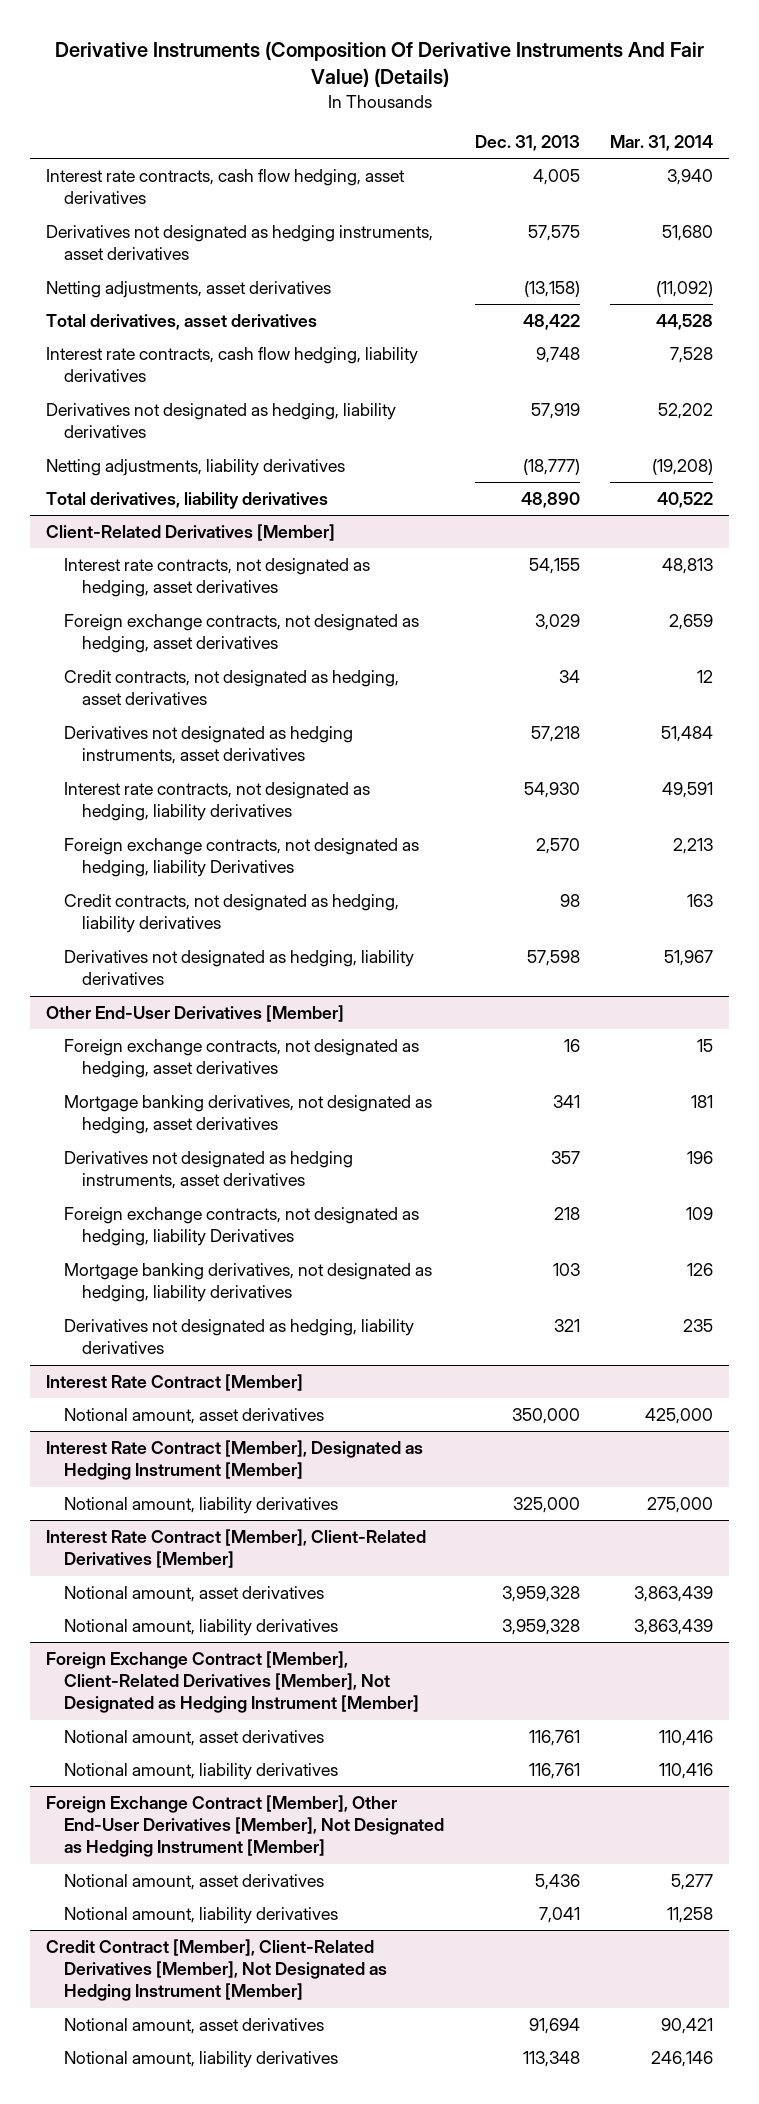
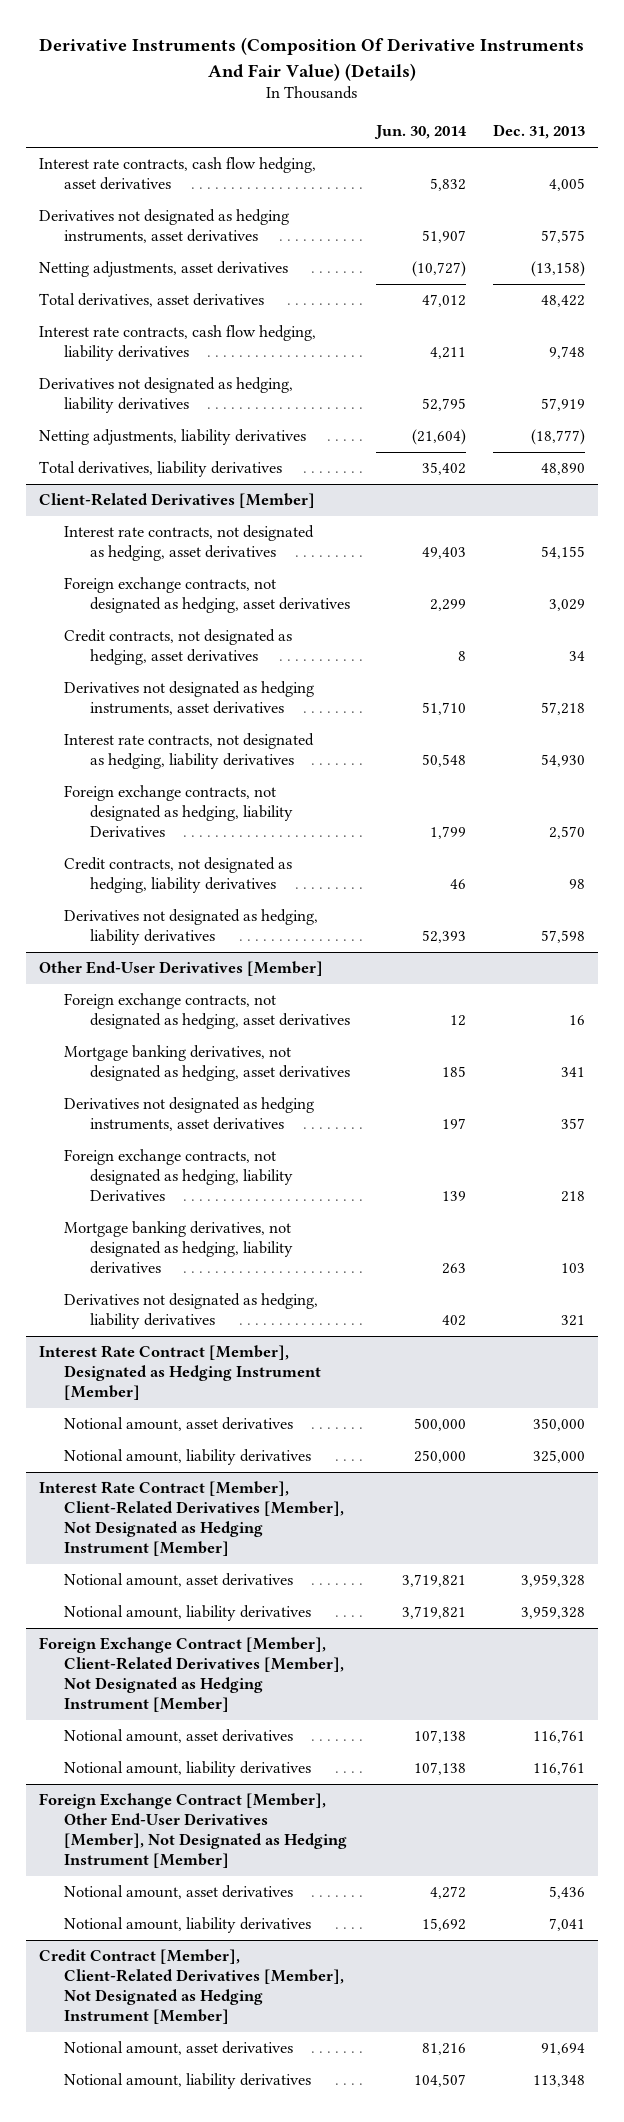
- | Dec. 31, 2013 | Mar. 31, 2014
+ | Jun. 30, 2014 | Dec. 31, 2013
- Interest Rate Contract [Member]
- Notional amount, asset derivatives | 350,000 | 425,000
@ Interest Rate Contract [Member], Designated as Hedging Instrument [Member]
+ Notional amount, asset derivatives | 500,000 | 350,000
- Interest Rate Contract [Member], Client-Related Derivatives [Member]
+ Interest Rate Contract [Member], Client-Related Derivatives [Member], Not Designated as Hedging Instrument [Member]

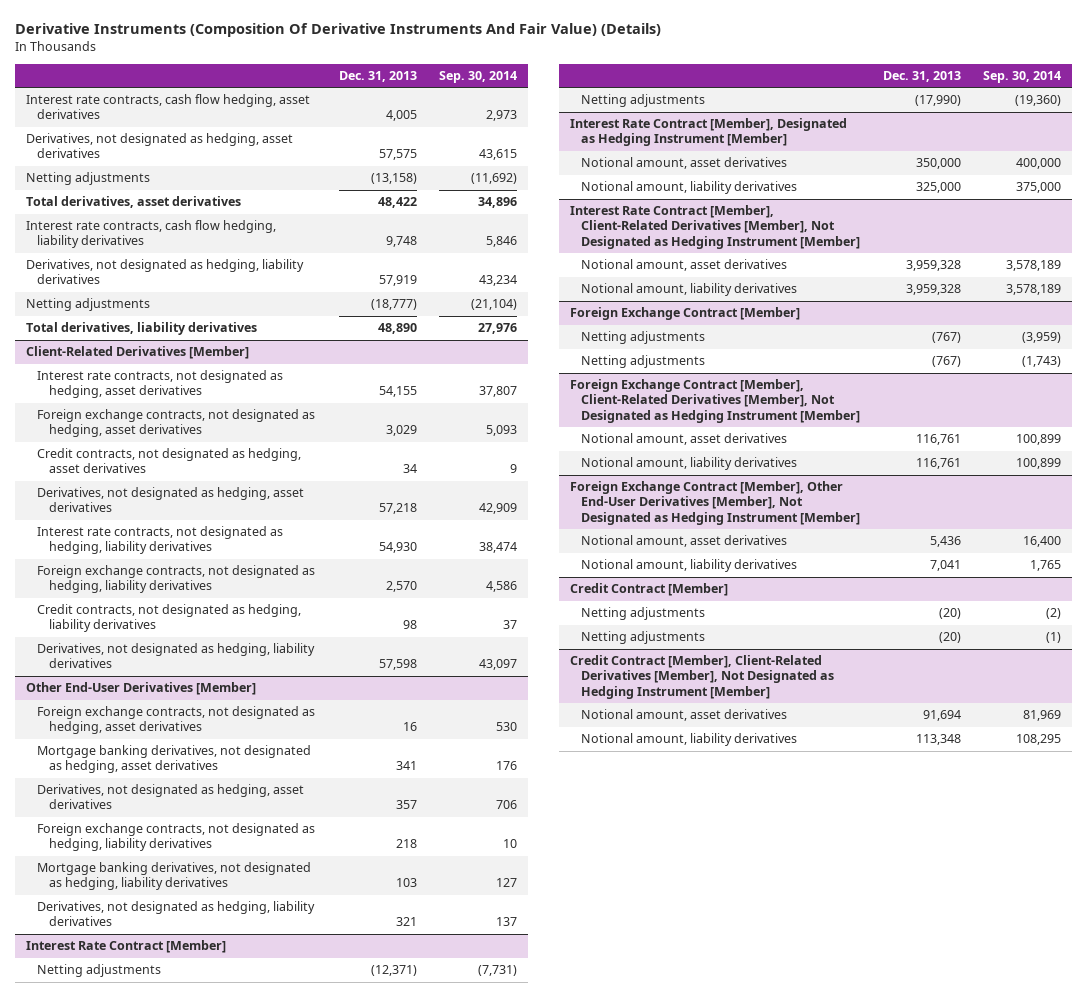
- | Jun. 30, 2014 | Dec. 31, 2013
+ | Dec. 31, 2013 | Sep. 30, 2014
- Derivatives not designated as hedging instruments, asset derivatives | 51,907 | 57,575
- Netting adjustments, asset derivatives | (10,727) | (13,158)
+ Derivatives, not designated as hedging, asset derivatives | 57,575 | 43,615
+ Netting adjustments | (13,158) | (11,692)
- Derivatives not designated as hedging, liability derivatives | 52,795 | 57,919
- Netting adjustments, liability derivatives | (21,604) | (18,777)
+ Derivatives, not designated as hedging, liability derivatives | 57,919 | 43,234
+ Netting adjustments | (18,777) | (21,104)
@ Client-Related Derivatives [Member]
- Derivatives not designated as hedging instruments, asset derivatives | 51,710 | 57,218
+ Derivatives, not designated as hedging, asset derivatives | 57,218 | 42,909
- Foreign exchange contracts, not designated as hedging, liability Derivatives | 1,799 | 2,570
+ Foreign exchange contracts, not designated as hedging, liability derivatives | 2,570 | 4,586
- Derivatives not designated as hedging, liability derivatives | 52,393 | 57,598
+ Derivatives, not designated as hedging, liability derivatives | 57,598 | 43,097
@ Other End-User Derivatives [Member]
- Derivatives not designated as hedging instruments, asset derivatives | 197 | 357
- Foreign exchange contracts, not designated as hedging, liability Derivatives | 139 | 218
+ Derivatives, not designated as hedging, asset derivatives | 357 | 706
+ Foreign exchange contracts, not designated as hedging, liability derivatives | 218 | 10
- Derivatives not designated as hedging, liability derivatives | 402 | 321
+ Derivatives, not designated as hedging, liability derivatives | 321 | 137
+ Interest Rate Contract [Member]
+ Netting adjustments | (12,371) | (7,731)
+ Netting adjustments | (17,990) | (19,360)
+ Foreign Exchange Contract [Member]
+ Netting adjustments | (767) | (3,959)
+ Netting adjustments | (767) | (1,743)
+ Credit Contract [Member]
+ Netting adjustments | (20) | (2)
+ Netting adjustments | (20) | (1)

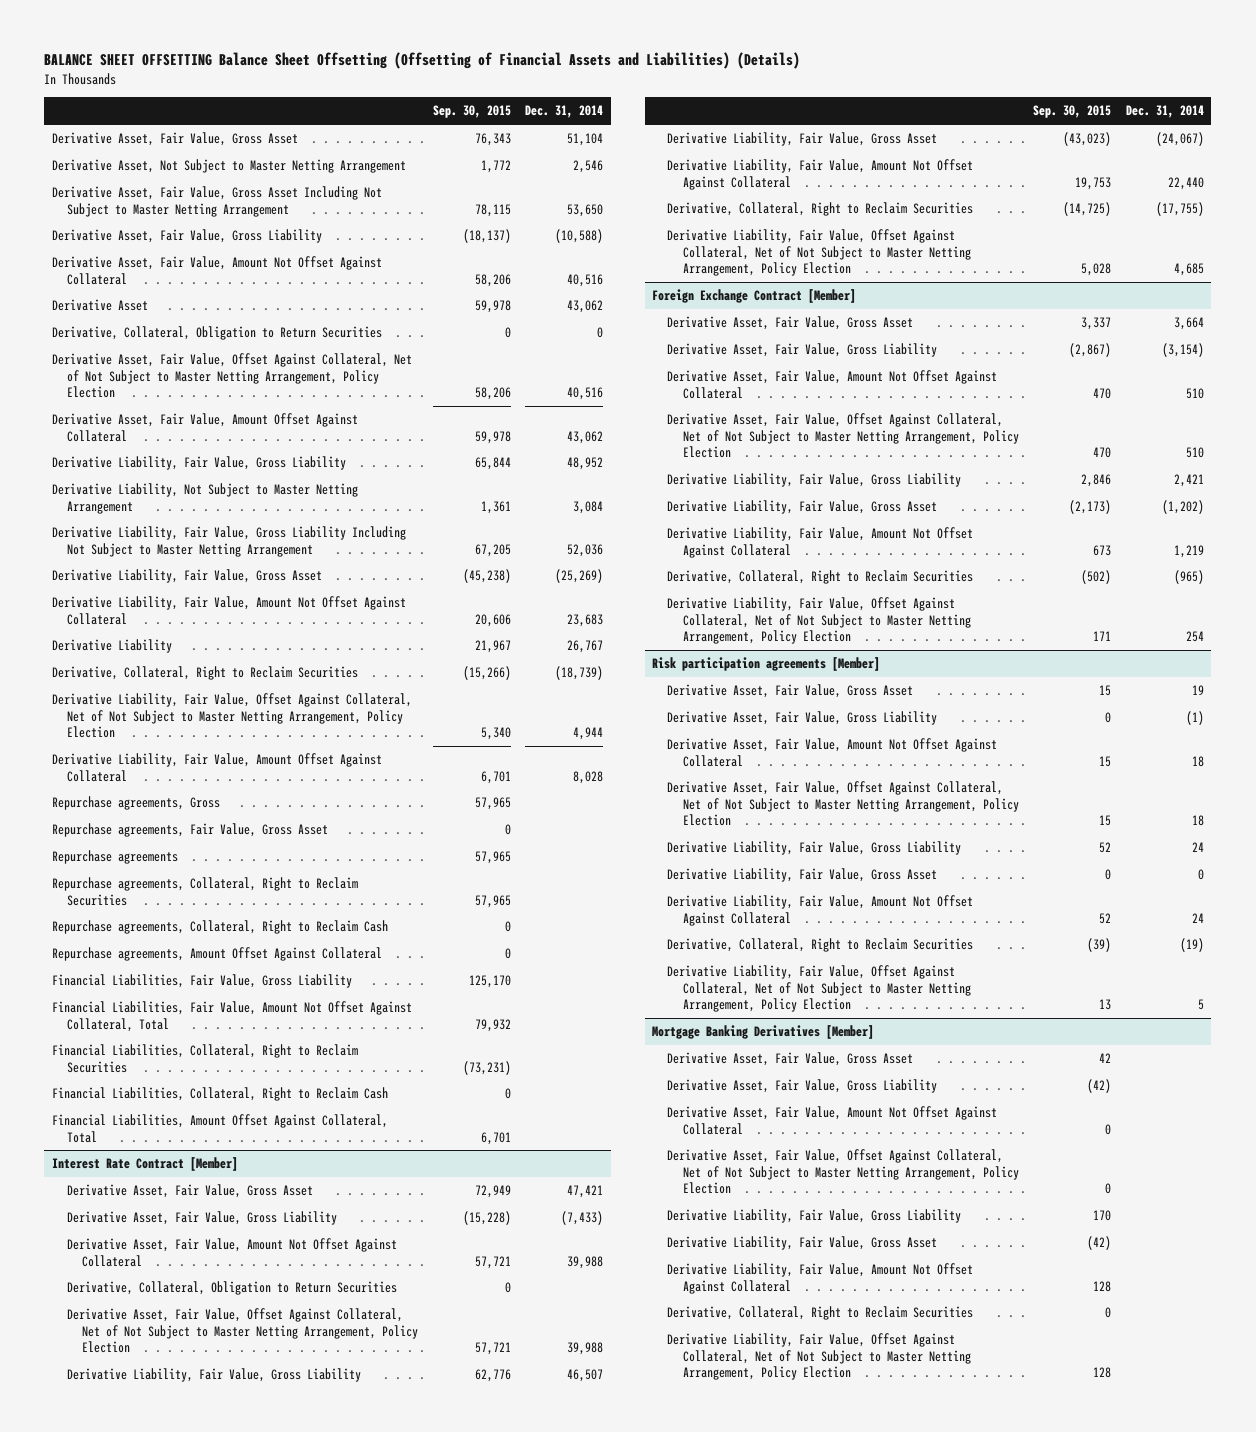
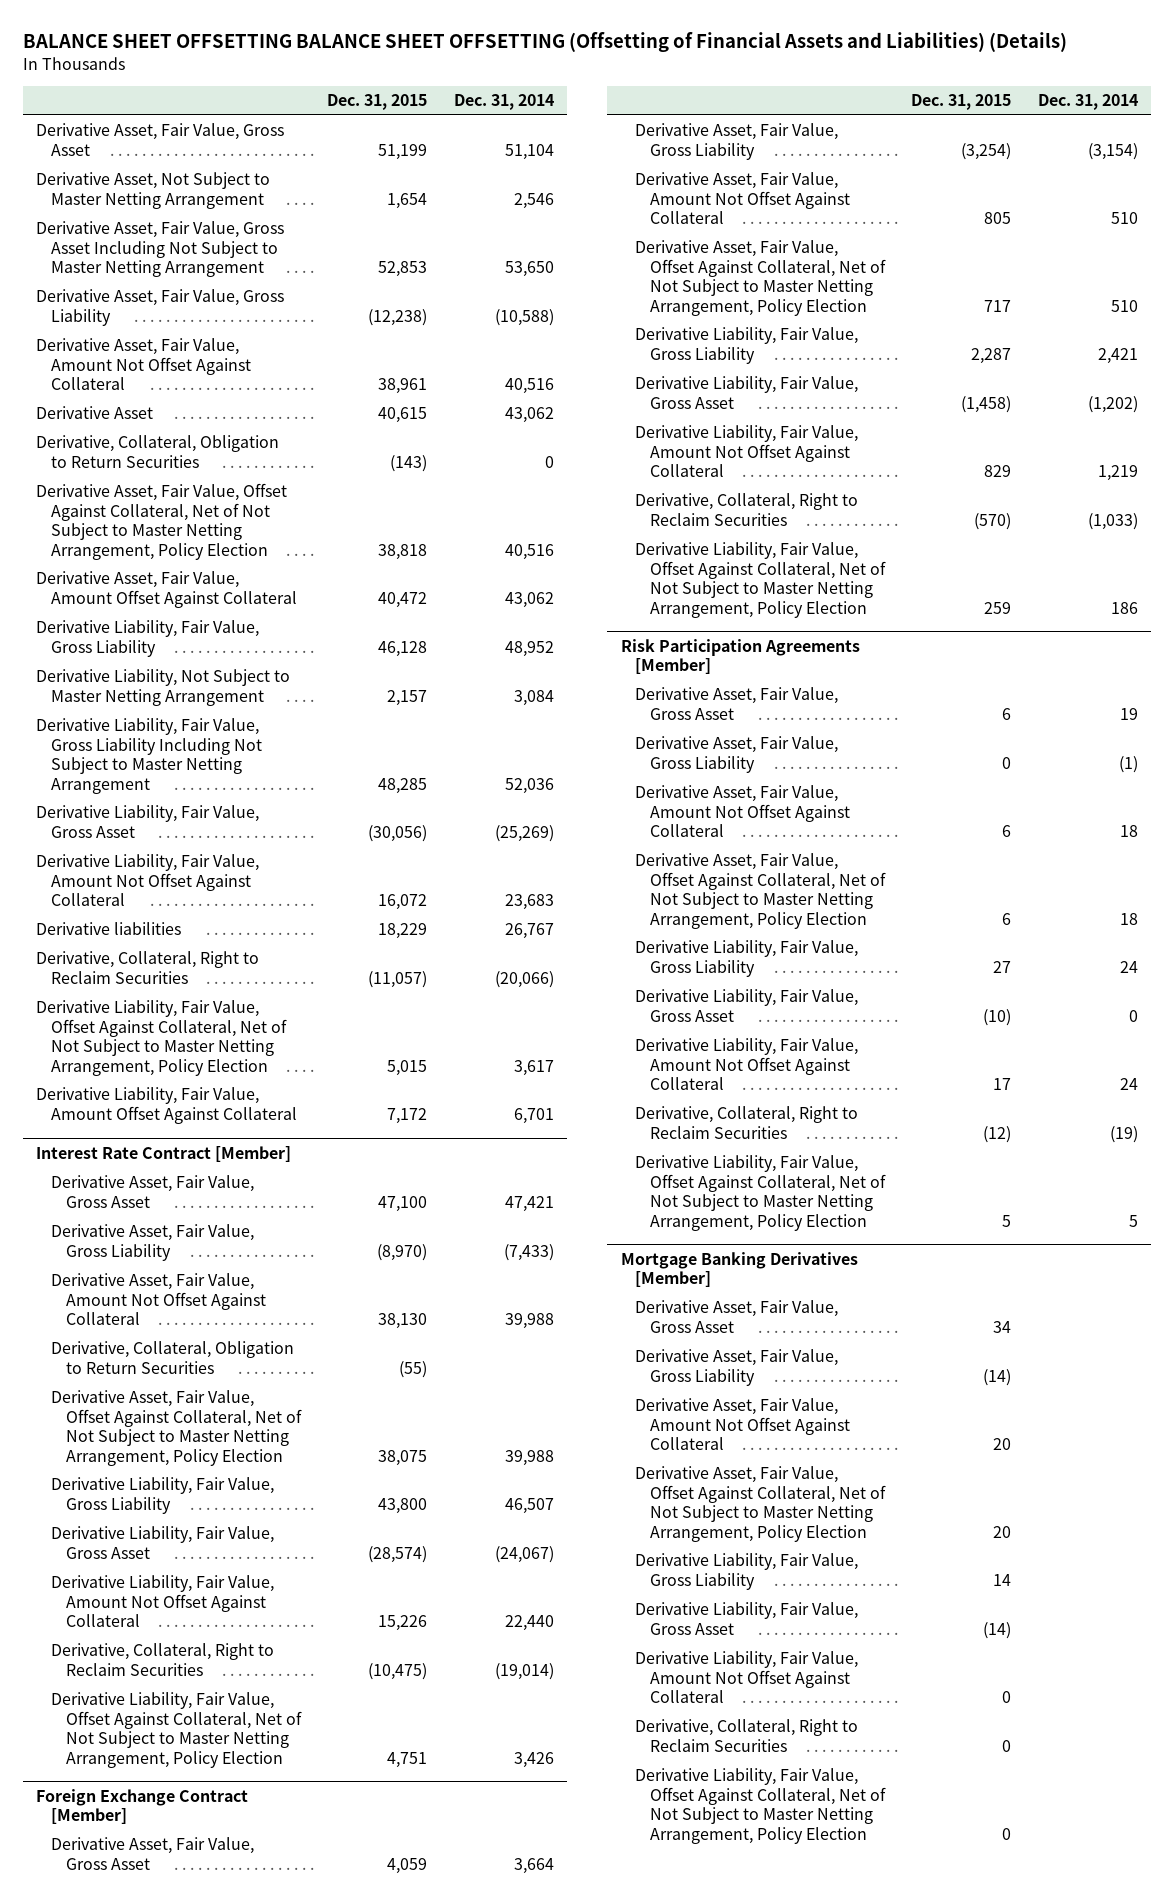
- BALANCE SHEET OFFSETTING Balance Sheet Offsetting (Offsetting of Financial Assets and Liabilities) (Details)
+ BALANCE SHEET OFFSETTING BALANCE SHEET OFFSETTING (Offsetting of Financial Assets and Liabilities) (Details)
- | Sep. 30, 2015 | Dec. 31, 2014
+ | Dec. 31, 2015 | Dec. 31, 2014
- Derivative Liability | 21,967 | 26,767
- Derivative, Collateral, Right to Reclaim Securities | (15,266) | (18,739)
- Derivative Liability, Fair Value, Offset Against Collateral, Net of Not Subject to Master Netting Arrangement, Policy Election | 5,340 | 4,944
- Derivative Liability, Fair Value, Amount Offset Against Collateral | 6,701 | 8,028
- Repurchase agreements, Gross | 57,965 |
- Repurchase agreements, Fair Value, Gross Asset | 0 |
- Repurchase agreements | 57,965 |
- Repurchase agreements, Collateral, Right to Reclaim Securities | 57,965 |
- Repurchase agreements, Collateral, Right to Reclaim Cash | 0 |
- Repurchase agreements, Amount Offset Against Collateral | 0 |
- Financial Liabilities, Fair Value, Gross Liability | 125,170 |
- Financial Liabilities, Fair Value, Amount Not Offset Against Collateral, Total | 79,932 |
- Financial Liabilities, Collateral, Right to Reclaim Securities | (73,231) |
- Financial Liabilities, Collateral, Right to Reclaim Cash | 0 |
- Financial Liabilities, Amount Offset Against Collateral, Total | 6,701 |
+ Derivative liabilities | 18,229 | 26,767
+ Derivative, Collateral, Right to Reclaim Securities | (11,057) | (20,066)
+ Derivative Liability, Fair Value, Offset Against Collateral, Net of Not Subject to Master Netting Arrangement, Policy Election | 5,015 | 3,617
+ Derivative Liability, Fair Value, Amount Offset Against Collateral | 7,172 | 6,701
@ Interest Rate Contract [Member]
- Derivative, Collateral, Right to Reclaim Securities | (14,725) | (17,755)
- Derivative Liability, Fair Value, Offset Against Collateral, Net of Not Subject to Master Netting Arrangement, Policy Election | 5,028 | 4,685
+ Derivative, Collateral, Right to Reclaim Securities | (10,475) | (19,014)
+ Derivative Liability, Fair Value, Offset Against Collateral, Net of Not Subject to Master Netting Arrangement, Policy Election | 4,751 | 3,426
@ Foreign Exchange Contract [Member]
- Derivative, Collateral, Right to Reclaim Securities | (502) | (965)
- Derivative Liability, Fair Value, Offset Against Collateral, Net of Not Subject to Master Netting Arrangement, Policy Election | 171 | 254
- Risk participation agreements [Member]
@ Foreign Exchange Contract [Member]
+ Derivative, Collateral, Right to Reclaim Securities | (570) | (1,033)
+ Derivative Liability, Fair Value, Offset Against Collateral, Net of Not Subject to Master Netting Arrangement, Policy Election | 259 | 186
+ Risk Participation Agreements [Member]

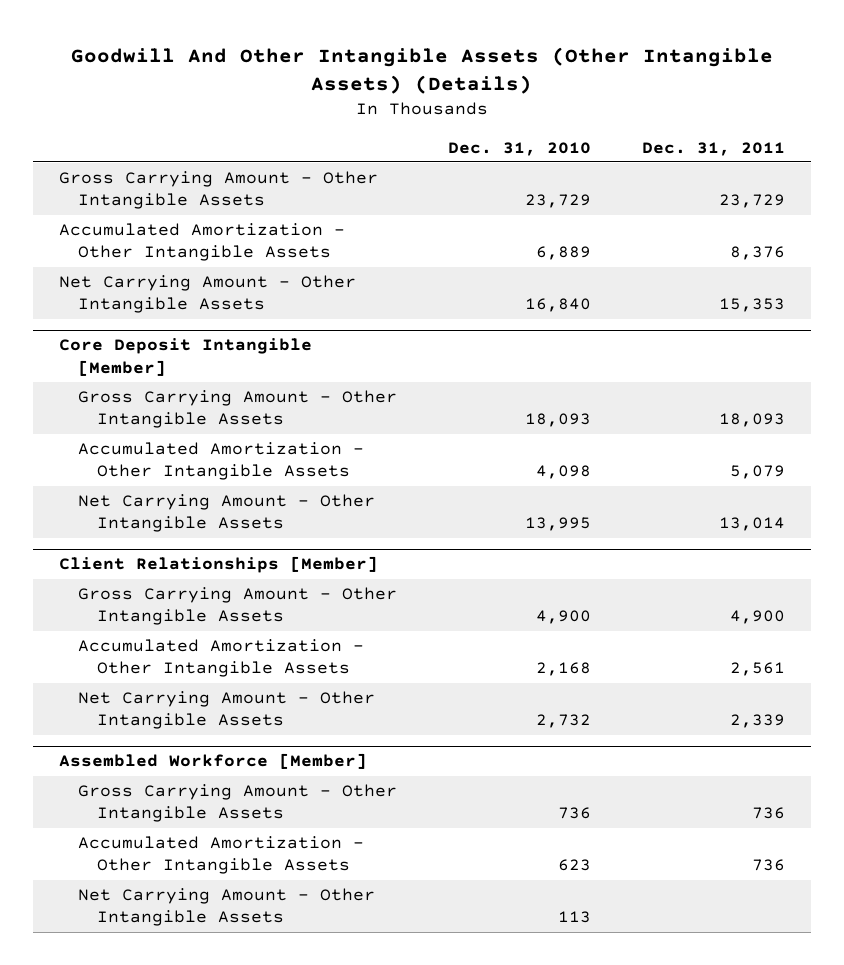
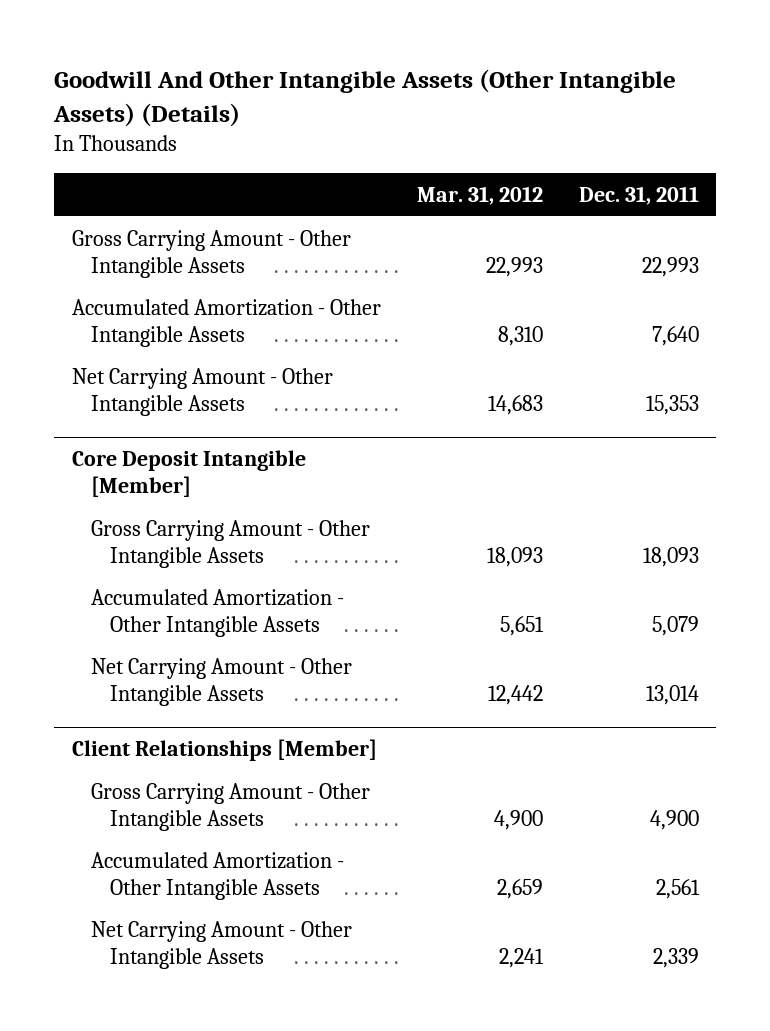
- | Dec. 31, 2010 | Dec. 31, 2011
+ | Mar. 31, 2012 | Dec. 31, 2011
- Gross Carrying Amount - Other Intangible Assets | 23,729 | 23,729
- Accumulated Amortization - Other Intangible Assets | 6,889 | 8,376
+ Gross Carrying Amount - Other Intangible Assets | 22,993 | 22,993
+ Accumulated Amortization - Other Intangible Assets | 8,310 | 7,640
- Assembled Workforce [Member]
- Gross Carrying Amount - Other Intangible Assets | 736 | 736
- Accumulated Amortization - Other Intangible Assets | 623 | 736
- Net Carrying Amount - Other Intangible Assets | 113 |

